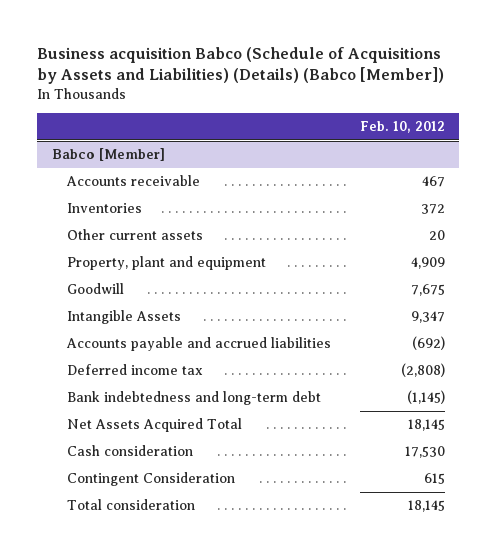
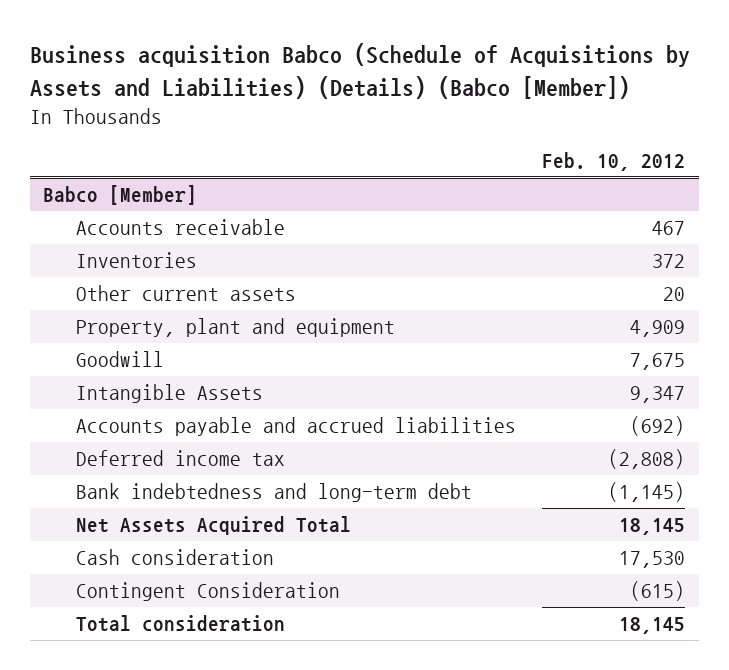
@ Babco [Member]
- Contingent Consideration | 615
+ Contingent Consideration | (615)

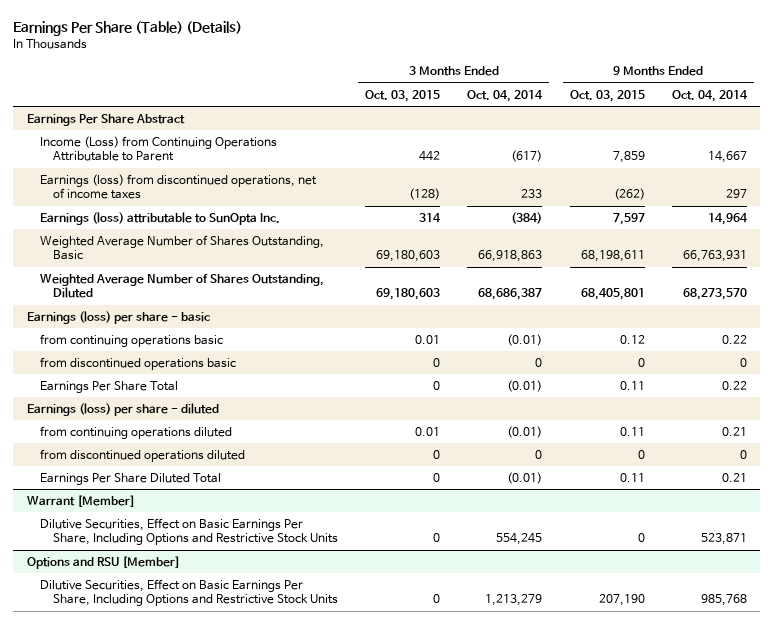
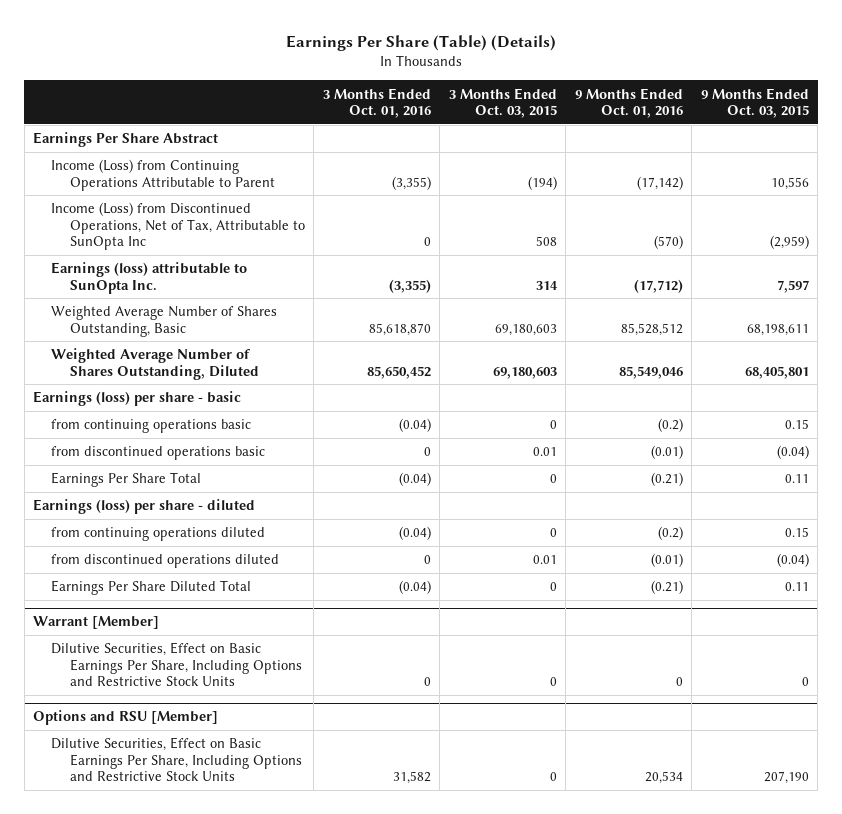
- | 3 Months Ended Oct. 03, 2015 | 3 Months Ended Oct. 04, 2014 | 9 Months Ended Oct. 03, 2015 | 9 Months Ended Oct. 04, 2014
+ | 3 Months Ended Oct. 01, 2016 | 3 Months Ended Oct. 03, 2015 | 9 Months Ended Oct. 01, 2016 | 9 Months Ended Oct. 03, 2015
- Income (Loss) from Continuing Operations Attributable to Parent | 442 | (617) | 7,859 | 14,667
- Earnings (loss) from discontinued operations, net of income taxes | (128) | 233 | (262) | 297
+ Income (Loss) from Continuing Operations Attributable to Parent | (3,355) | (194) | (17,142) | 10,556
+ Income (Loss) from Discontinued Operations, Net of Tax, Attributable to SunOpta Inc | 0 | 508 | (570) | (2,959)
- from continuing operations basic | 0.01 | (0.01) | 0.12 | 0.22
- from discontinued operations basic | 0 | 0 | 0 | 0
+ from continuing operations basic | (0.04) | 0 | (0.2) | 0.15
+ from discontinued operations basic | 0 | 0.01 | (0.01) | (0.04)
- from continuing operations diluted | 0.01 | (0.01) | 0.11 | 0.21
- from discontinued operations diluted | 0 | 0 | 0 | 0
+ from continuing operations diluted | (0.04) | 0 | (0.2) | 0.15
+ from discontinued operations diluted | 0 | 0.01 | (0.01) | (0.04)

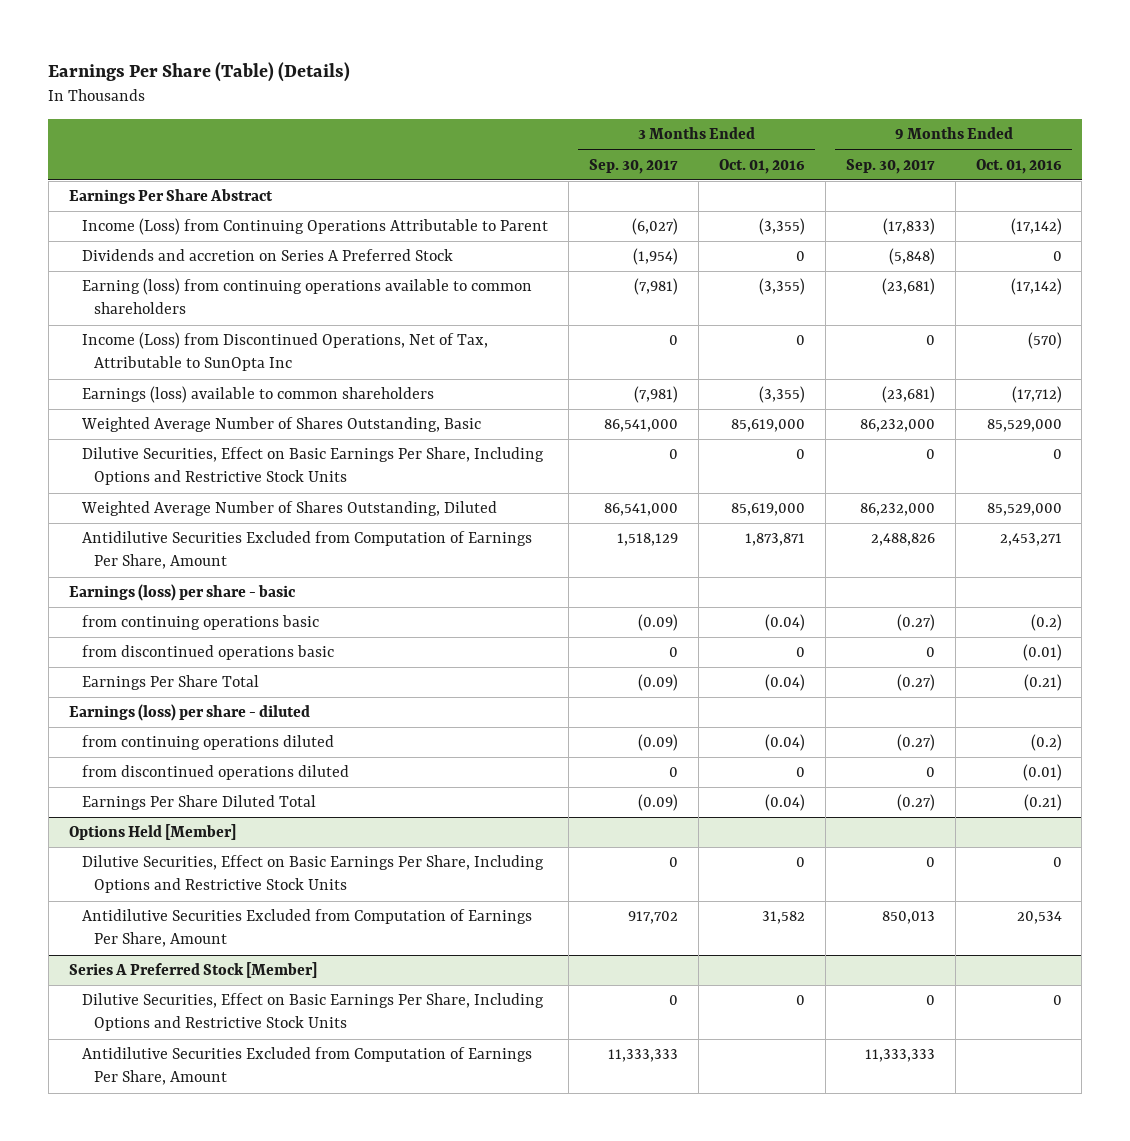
- | 3 Months Ended Oct. 01, 2016 | 3 Months Ended Oct. 03, 2015 | 9 Months Ended Oct. 01, 2016 | 9 Months Ended Oct. 03, 2015
+ | 3 Months Ended Sep. 30, 2017 | 3 Months Ended Oct. 01, 2016 | 9 Months Ended Sep. 30, 2017 | 9 Months Ended Oct. 01, 2016
+ Dividends and accretion on Series A Preferred Stock | (1,954) | 0 | (5,848) | 0
+ Earning (loss) from continuing operations available to common shareholders | (7,981) | (3,355) | (23,681) | (17,142)
- Earnings (loss) attributable to SunOpta Inc. | (3,355) | 314 | (17,712) | 7,597
- Weighted Average Number of Shares Outstanding, Basic | 85,618,870 | 69,180,603 | 85,528,512 | 68,198,611
- Weighted Average Number of Shares Outstanding, Diluted | 85,650,452 | 69,180,603 | 85,549,046 | 68,405,801
+ Earnings (loss) available to common shareholders | (7,981) | (3,355) | (23,681) | (17,712)
+ Weighted Average Number of Shares Outstanding, Basic | 86,541,000 | 85,619,000 | 86,232,000 | 85,529,000
+ Dilutive Securities, Effect on Basic Earnings Per Share, Including Options and Restrictive Stock Units | 0 | 0 | 0 | 0
+ Weighted Average Number of Shares Outstanding, Diluted | 86,541,000 | 85,619,000 | 86,232,000 | 85,529,000
+ Antidilutive Securities Excluded from Computation of Earnings Per Share, Amount | 1,518,129 | 1,873,871 | 2,488,826 | 2,453,271
- Warrant [Member]
+ Options Held [Member]
- Options and RSU [Member]
- Dilutive Securities, Effect on Basic Earnings Per Share, Including Options and Restrictive Stock Units | 31,582 | 0 | 20,534 | 207,190
+ Antidilutive Securities Excluded from Computation of Earnings Per Share, Amount | 917,702 | 31,582 | 850,013 | 20,534
+ Series A Preferred Stock [Member]
+ Dilutive Securities, Effect on Basic Earnings Per Share, Including Options and Restrictive Stock Units | 0 | 0 | 0 | 0
+ Antidilutive Securities Excluded from Computation of Earnings Per Share, Amount | 11,333,333 | | 11,333,333 |

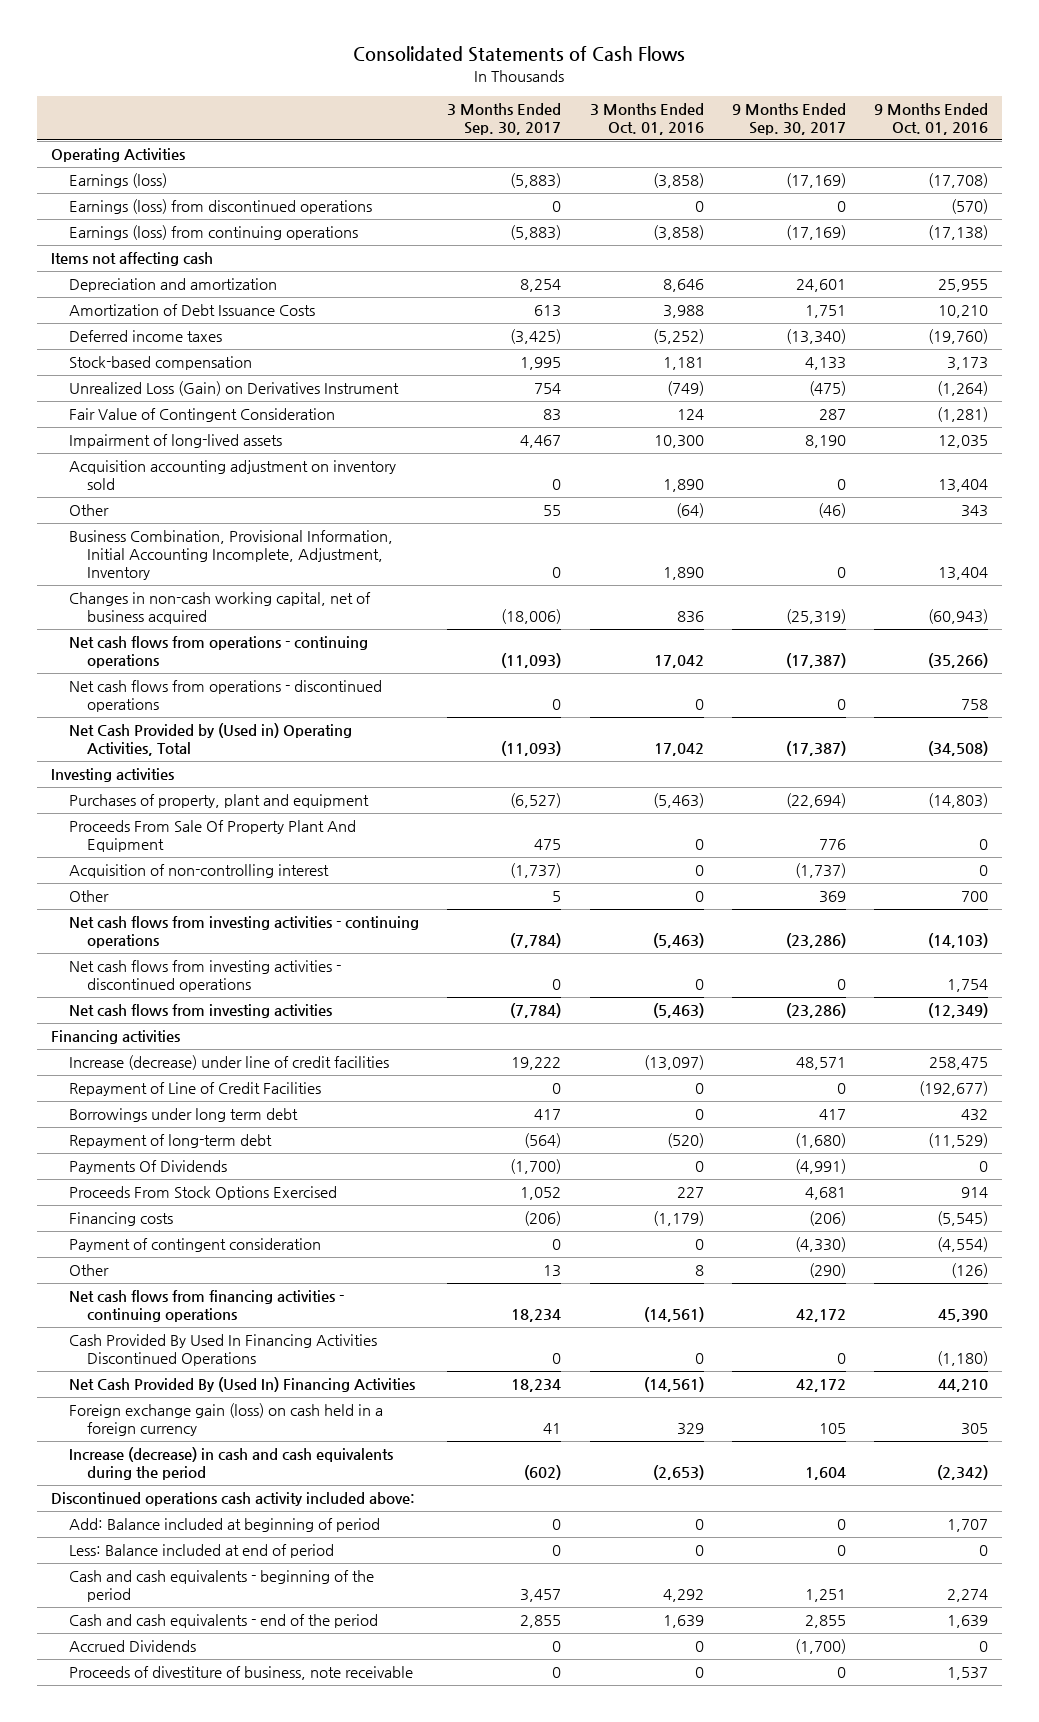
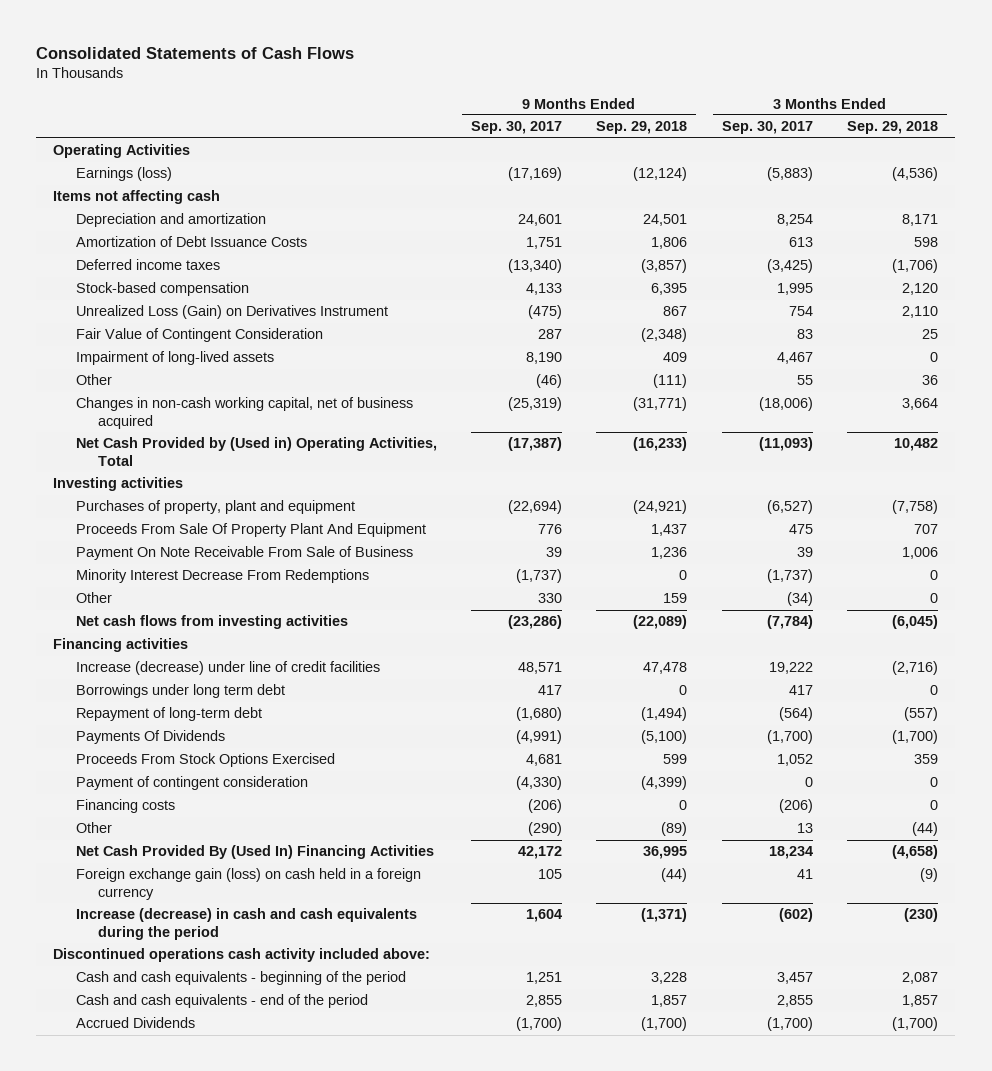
- | 3 Months Ended Sep. 30, 2017 | 3 Months Ended Oct. 01, 2016 | 9 Months Ended Sep. 30, 2017 | 9 Months Ended Oct. 01, 2016
+ | 9 Months Ended Sep. 30, 2017 | 9 Months Ended Sep. 29, 2018 | 3 Months Ended Sep. 30, 2017 | 3 Months Ended Sep. 29, 2018
- Earnings (loss) from discontinued operations | 0 | 0 | 0 | (570)
- Earnings (loss) from continuing operations | (5,883) | (3,858) | (17,169) | (17,138)
- Acquisition accounting adjustment on inventory sold | 0 | 1,890 | 0 | 13,404
- Business Combination, Provisional Information, Initial Accounting Incomplete, Adjustment, Inventory | 0 | 1,890 | 0 | 13,404
- Net cash flows from operations - continuing operations | (11,093) | 17,042 | (17,387) | (35,266)
- Net cash flows from operations - discontinued operations | 0 | 0 | 0 | 758
- Acquisition of non-controlling interest | (1,737) | 0 | (1,737) | 0
- Other | 5 | 0 | 369 | 700
- Net cash flows from investing activities - continuing operations | (7,784) | (5,463) | (23,286) | (14,103)
- Net cash flows from investing activities - discontinued operations | 0 | 0 | 0 | 1,754
+ Payment On Note Receivable From Sale of Business | 39 | 1,236 | 39 | 1,006
+ Minority Interest Decrease From Redemptions | (1,737) | 0 | (1,737) | 0
+ Other | 330 | 159 | (34) | 0
- Repayment of Line of Credit Facilities | 0 | 0 | 0 | (192,677)
moved down: Financing costs | (206) | 0 | (206) | 0
- Net cash flows from financing activities - continuing operations | 18,234 | (14,561) | 42,172 | 45,390
- Cash Provided By Used In Financing Activities Discontinued Operations | 0 | 0 | 0 | (1,180)
- Add: Balance included at beginning of period | 0 | 0 | 0 | 1,707
- Less: Balance included at end of period | 0 | 0 | 0 | 0
- Accrued Dividends | 0 | 0 | (1,700) | 0
- Proceeds of divestiture of business, note receivable | 0 | 0 | 0 | 1,537
+ Accrued Dividends | (1,700) | (1,700) | (1,700) | (1,700)

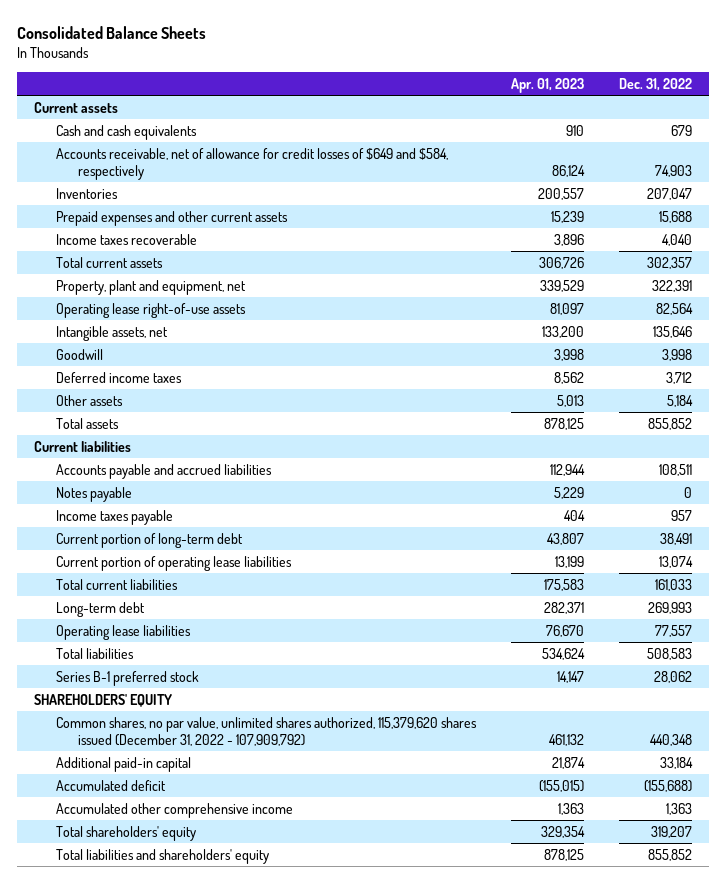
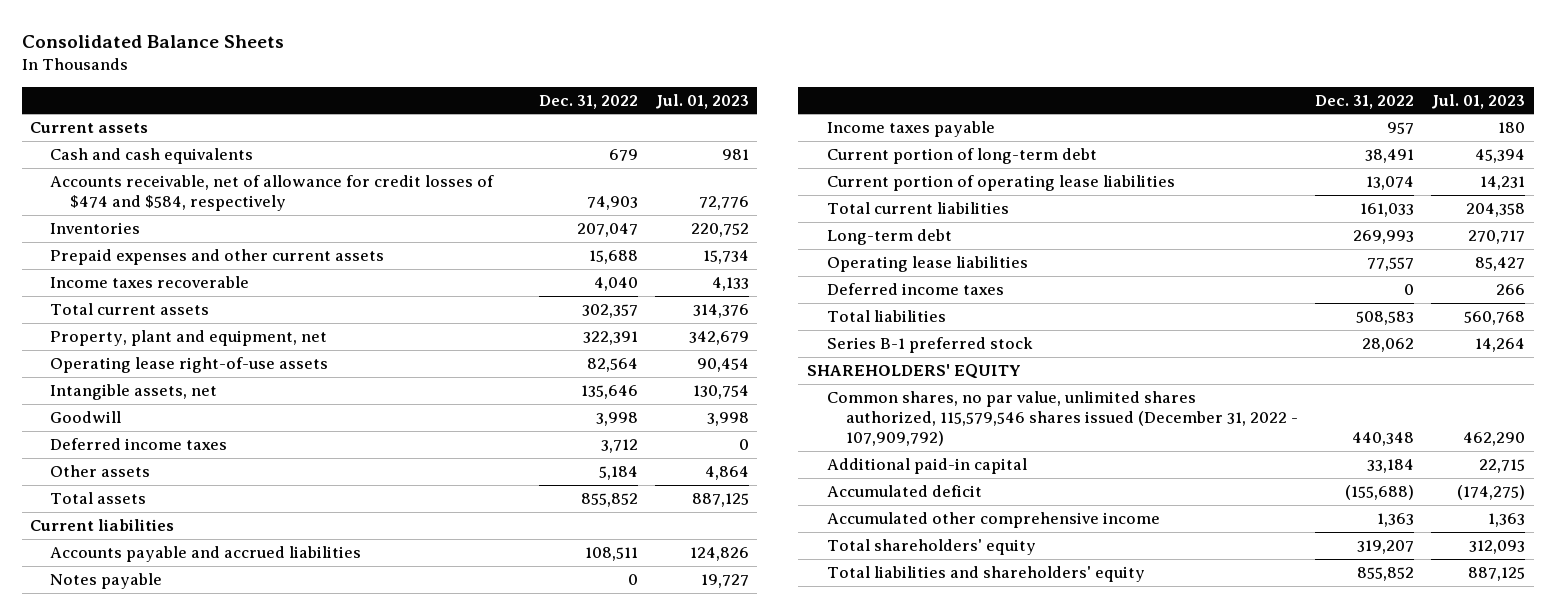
- | Apr. 01, 2023 | Dec. 31, 2022
+ | Dec. 31, 2022 | Jul. 01, 2023
- Accounts receivable, net of allowance for credit losses of $649 and $584, respectively | 86,124 | 74,903
+ Accounts receivable, net of allowance for credit losses of $474 and $584, respectively | 74,903 | 72,776
+ Deferred income taxes | 0 | 266
- Common shares, no par value, unlimited shares authorized, 115,379,620 shares issued (December 31, 2022 - 107,909,792) | 461,132 | 440,348
+ Common shares, no par value, unlimited shares authorized, 115,579,546 shares issued (December 31, 2022 - 107,909,792) | 440,348 | 462,290

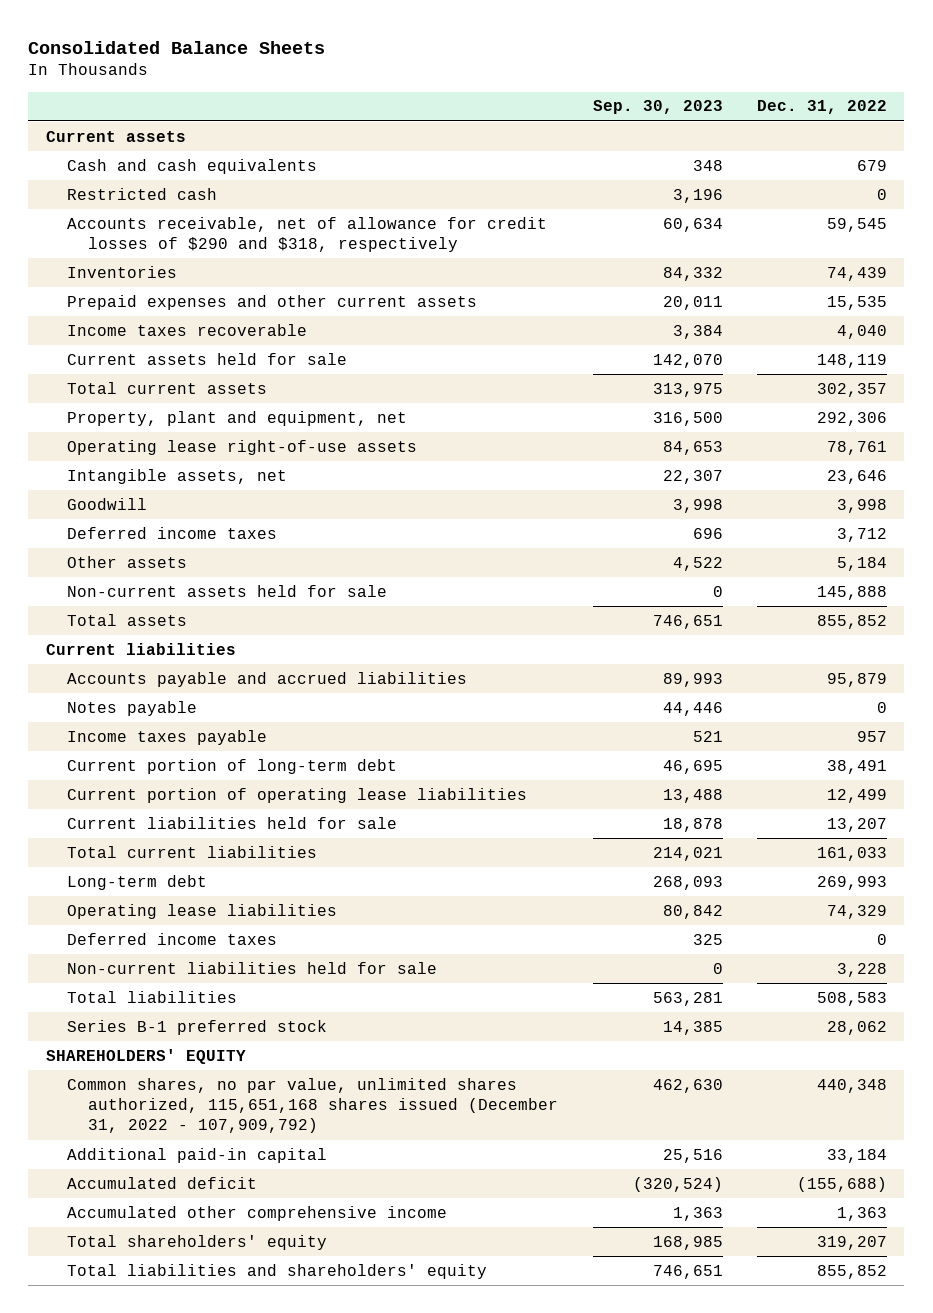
- | Dec. 31, 2022 | Jul. 01, 2023
+ | Sep. 30, 2023 | Dec. 31, 2022
- Accounts receivable, net of allowance for credit losses of $474 and $584, respectively | 74,903 | 72,776
- Inventories | 207,047 | 220,752
- Prepaid expenses and other current assets | 15,688 | 15,734
+ Restricted cash | 3,196 | 0
+ Accounts receivable, net of allowance for credit losses of $290 and $318, respectively | 60,634 | 59,545
+ Inventories | 84,332 | 74,439
+ Prepaid expenses and other current assets | 20,011 | 15,535
+ Current assets held for sale | 142,070 | 148,119
- Property, plant and equipment, net | 322,391 | 342,679
- Operating lease right-of-use assets | 82,564 | 90,454
- Intangible assets, net | 135,646 | 130,754
+ Property, plant and equipment, net | 316,500 | 292,306
+ Operating lease right-of-use assets | 84,653 | 78,761
+ Intangible assets, net | 22,307 | 23,646
+ Non-current assets held for sale | 0 | 145,888
- Accounts payable and accrued liabilities | 108,511 | 124,826
+ Accounts payable and accrued liabilities | 89,993 | 95,879
- Current portion of operating lease liabilities | 13,074 | 14,231
+ Current portion of operating lease liabilities | 13,488 | 12,499
+ Current liabilities held for sale | 18,878 | 13,207
- Operating lease liabilities | 77,557 | 85,427
+ Operating lease liabilities | 80,842 | 74,329
+ Non-current liabilities held for sale | 0 | 3,228
- Common shares, no par value, unlimited shares authorized, 115,579,546 shares issued (December 31, 2022 - 107,909,792) | 440,348 | 462,290
+ Common shares, no par value, unlimited shares authorized, 115,651,168 shares issued (December 31, 2022 - 107,909,792) | 462,630 | 440,348

